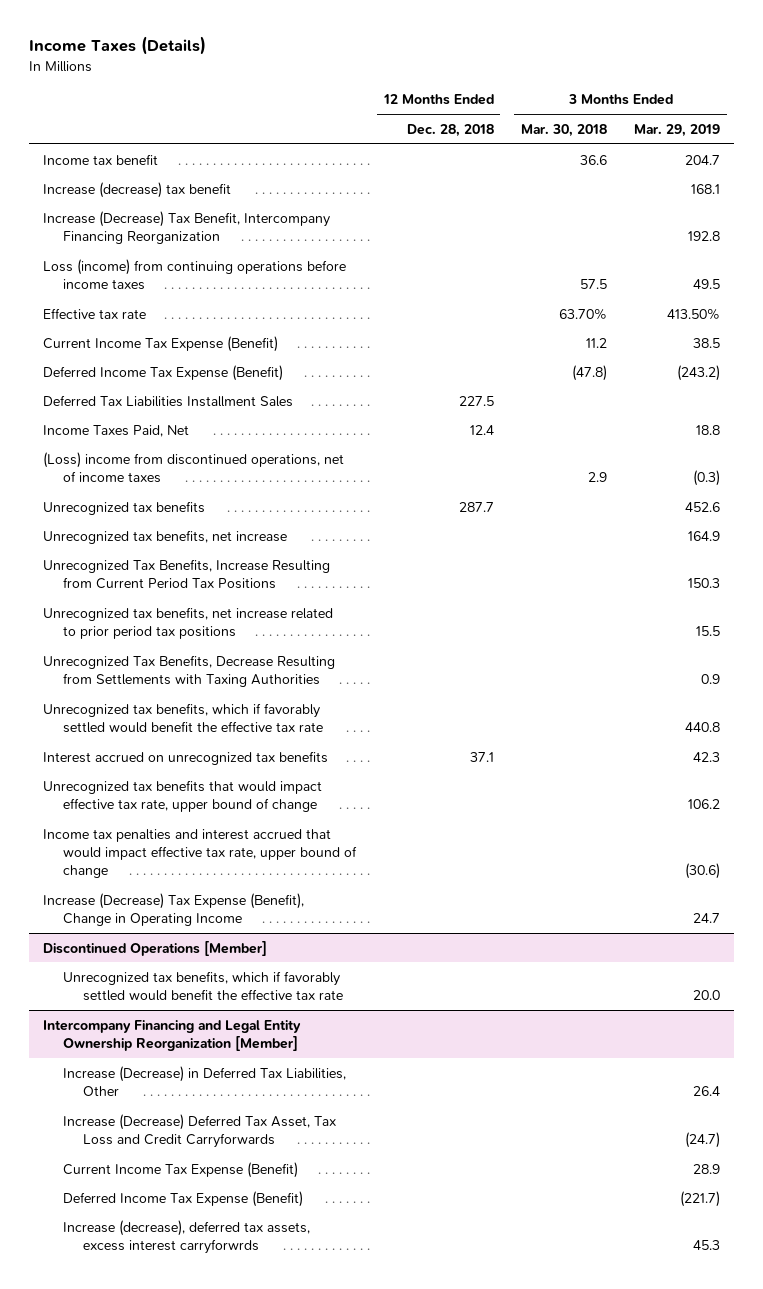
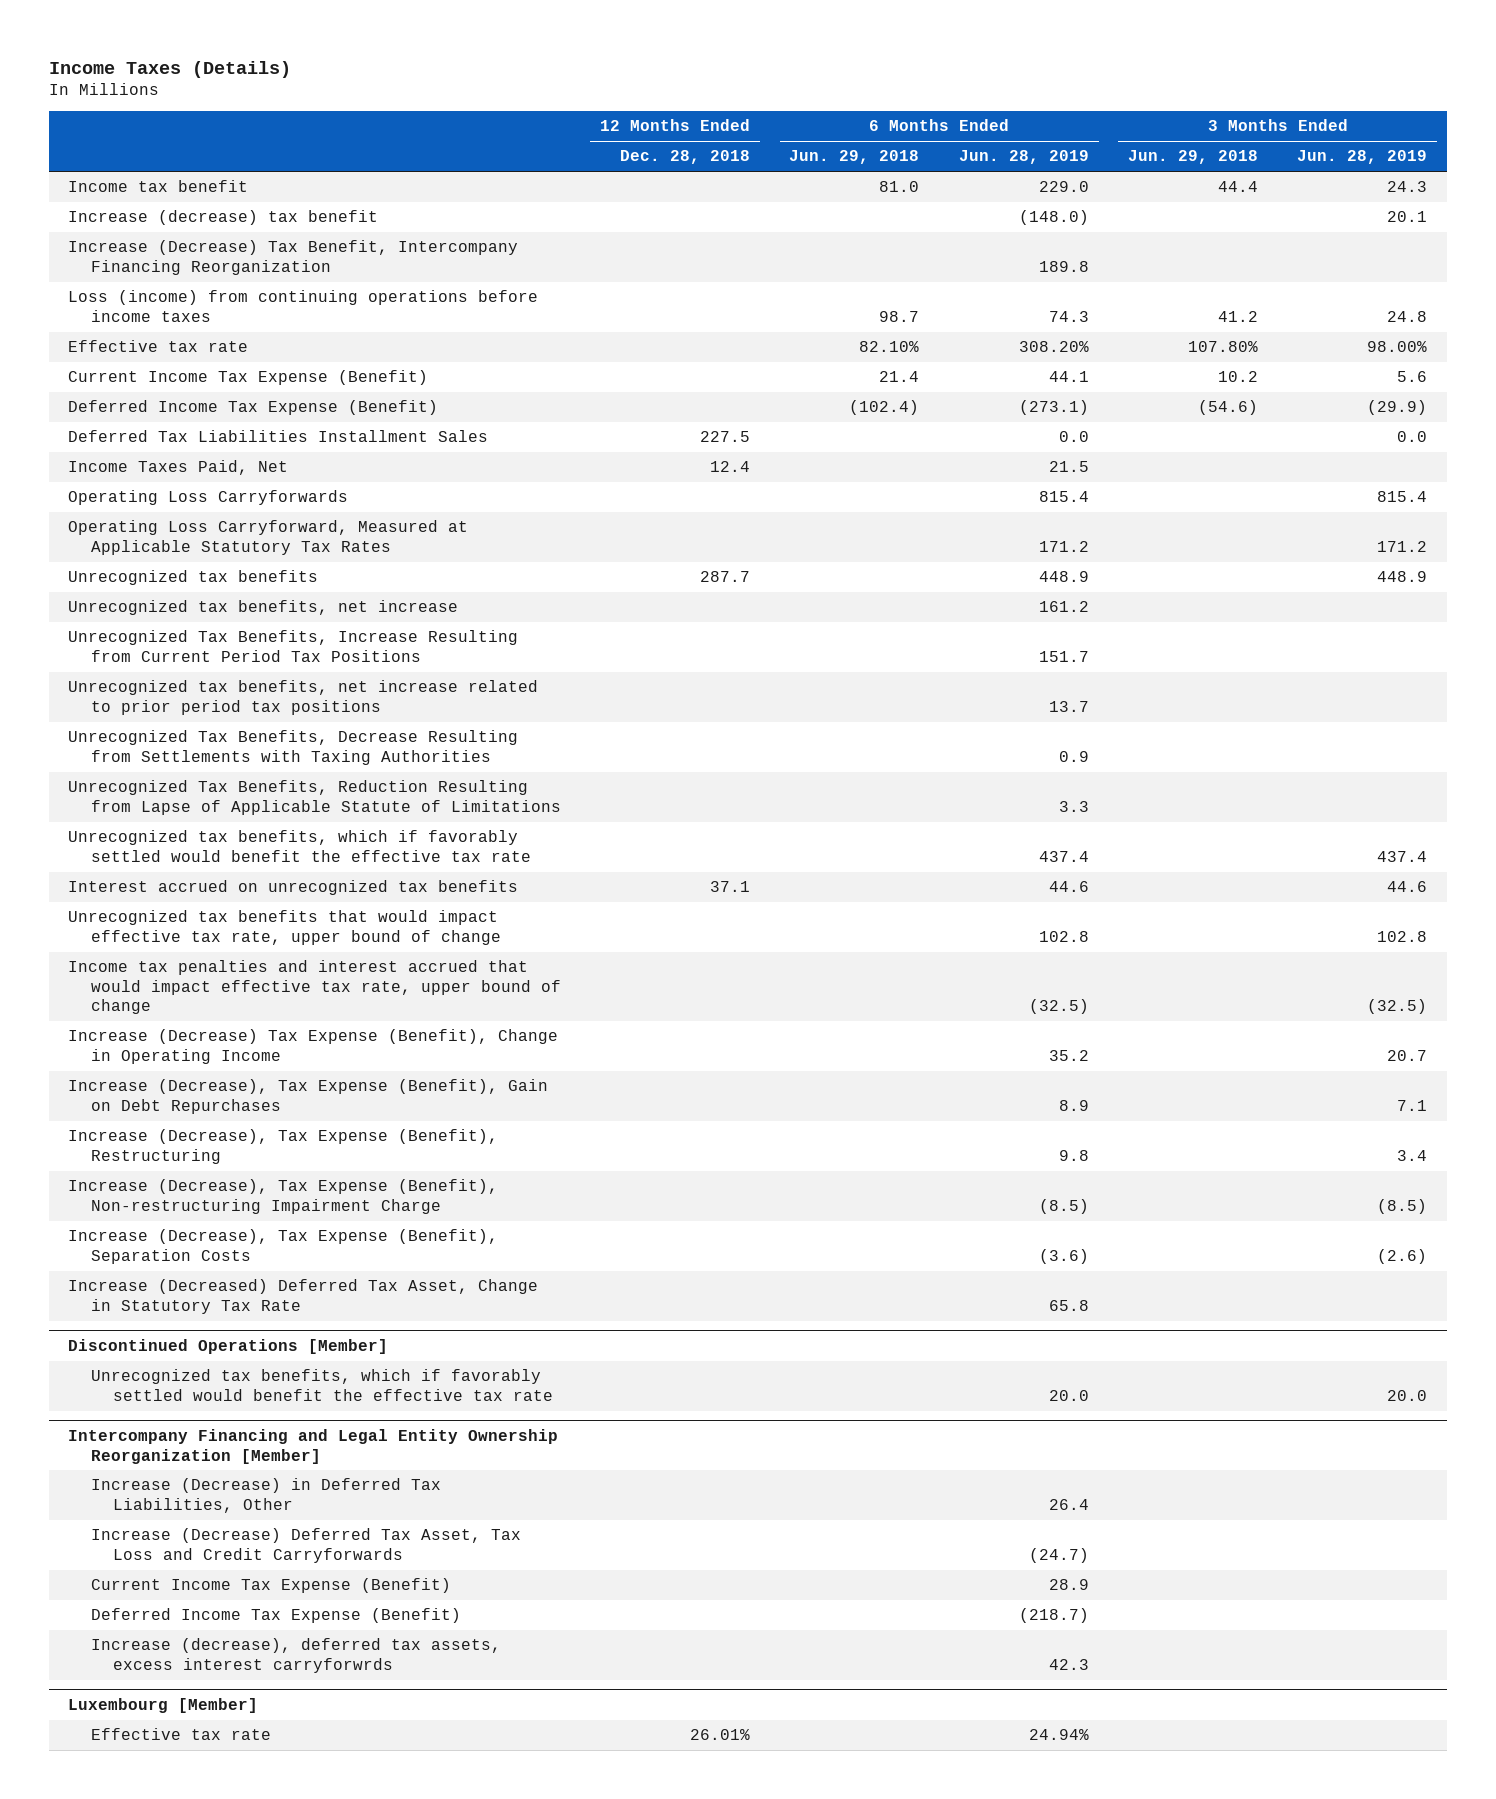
- | 12 Months Ended Dec. 28, 2018 | 3 Months Ended Mar. 30, 2018 | 3 Months Ended Mar. 29, 2019
+ | 12 Months Ended Dec. 28, 2018 | 6 Months Ended Jun. 29, 2018 | 6 Months Ended Jun. 28, 2019 | 3 Months Ended Jun. 29, 2018 | 3 Months Ended Jun. 28, 2019
- (Loss) income from discontinued operations, net of income taxes | | 2.9 | (0.3)
+ Operating Loss Carryforwards | | | 815.4 | | 815.4
+ Operating Loss Carryforward, Measured at Applicable Statutory Tax Rates | | | 171.2 | | 171.2
+ Unrecognized Tax Benefits, Reduction Resulting from Lapse of Applicable Statute of Limitations | | | 3.3 | |
+ Increase (Decrease), Tax Expense (Benefit), Gain on Debt Repurchases | | | 8.9 | | 7.1
+ Increase (Decrease), Tax Expense (Benefit), Restructuring | | | 9.8 | | 3.4
+ Increase (Decrease), Tax Expense (Benefit), Non-restructuring Impairment Charge | | | (8.5) | | (8.5)
+ Increase (Decrease), Tax Expense (Benefit), Separation Costs | | | (3.6) | | (2.6)
+ Increase (Decreased) Deferred Tax Asset, Change in Statutory Tax Rate | | | 65.8 | |
+ Luxembourg [Member]
+ Effective tax rate | 26.01% | | 24.94% | |

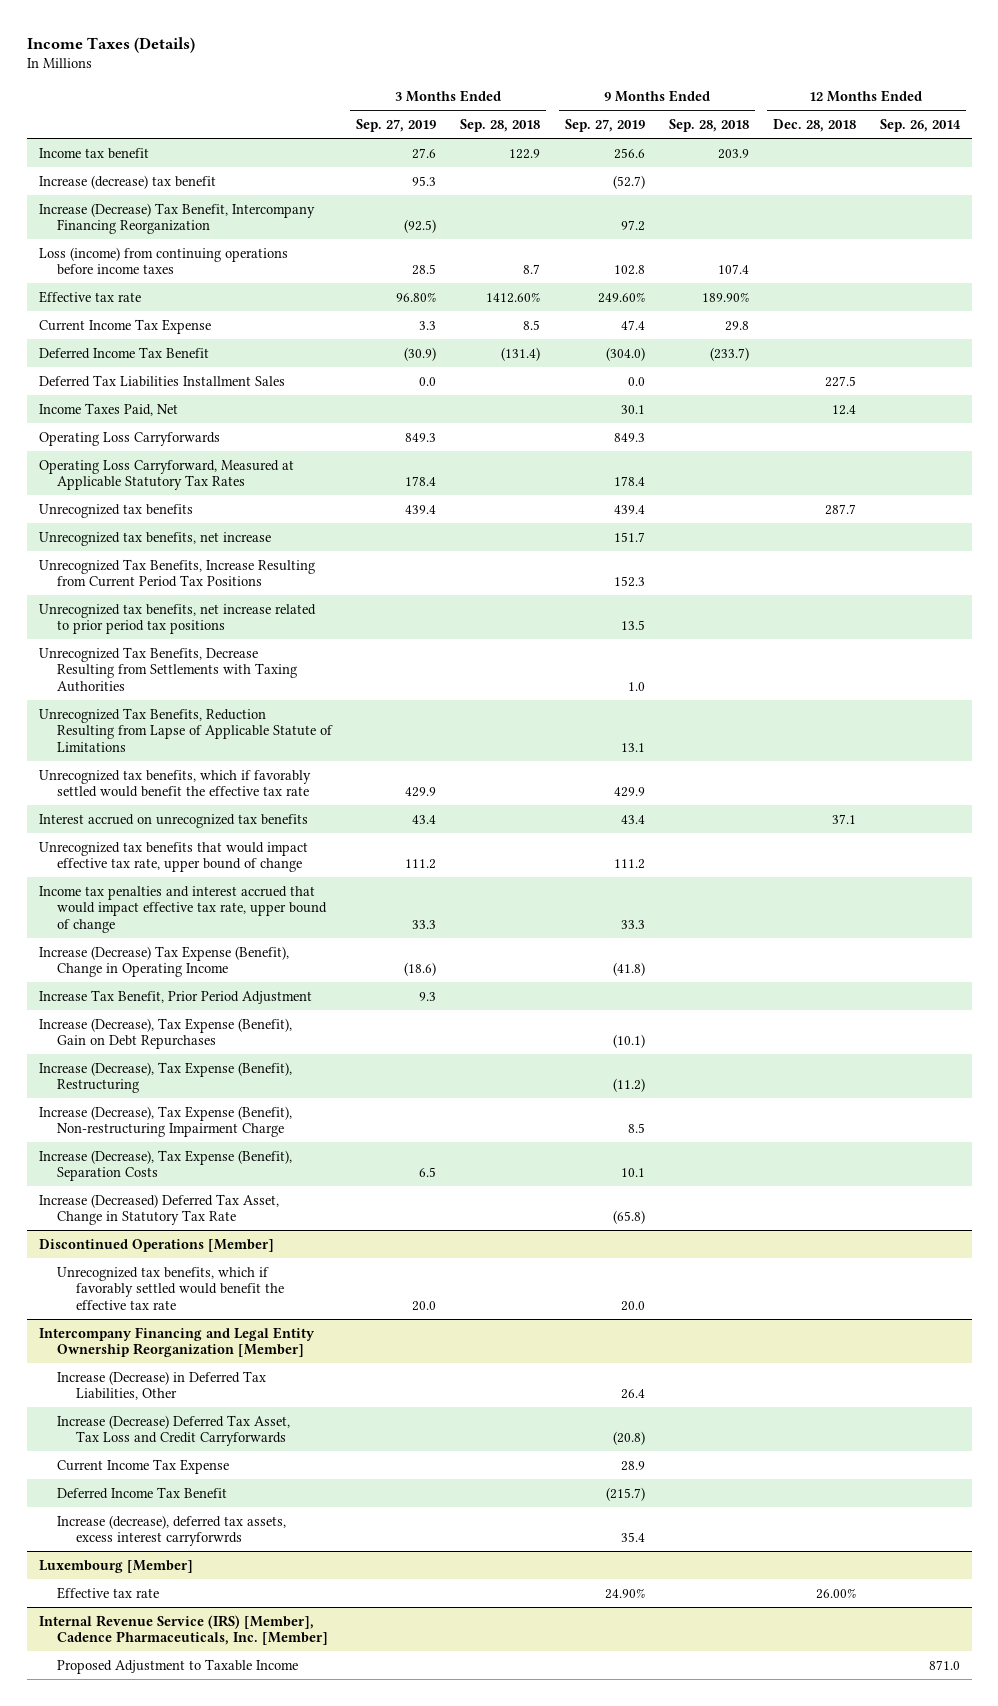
- | 12 Months Ended Dec. 28, 2018 | 6 Months Ended Jun. 29, 2018 | 6 Months Ended Jun. 28, 2019 | 3 Months Ended Jun. 29, 2018 | 3 Months Ended Jun. 28, 2019
+ | 3 Months Ended Sep. 27, 2019 | 3 Months Ended Sep. 28, 2018 | 9 Months Ended Sep. 27, 2019 | 9 Months Ended Sep. 28, 2018 | 12 Months Ended Dec. 28, 2018 | 12 Months Ended Sep. 26, 2014
- Current Income Tax Expense (Benefit) | | 21.4 | 44.1 | 10.2 | 5.6
- Deferred Income Tax Expense (Benefit) | | (102.4) | (273.1) | (54.6) | (29.9)
+ Current Income Tax Expense | 3.3 | 8.5 | 47.4 | 29.8 | |
+ Deferred Income Tax Benefit | (30.9) | (131.4) | (304.0) | (233.7) | |
+ Increase Tax Benefit, Prior Period Adjustment | 9.3 | | | | |
@ Intercompany Financing and Legal Entity Ownership Reorganization [Member]
- Current Income Tax Expense (Benefit) | | | 28.9 | |
- Deferred Income Tax Expense (Benefit) | | | (218.7) | |
+ Current Income Tax Expense | | | 28.9 | | |
+ Deferred Income Tax Benefit | | | (215.7) | | |
@ Luxembourg [Member]
- Effective tax rate | 26.01% | | 24.94% | |
+ Effective tax rate | | | 24.90% | | 26.00% |
+ Internal Revenue Service (IRS) [Member], Cadence Pharmaceuticals, Inc. [Member]
+ Proposed Adjustment to Taxable Income | | | | | | 871.0

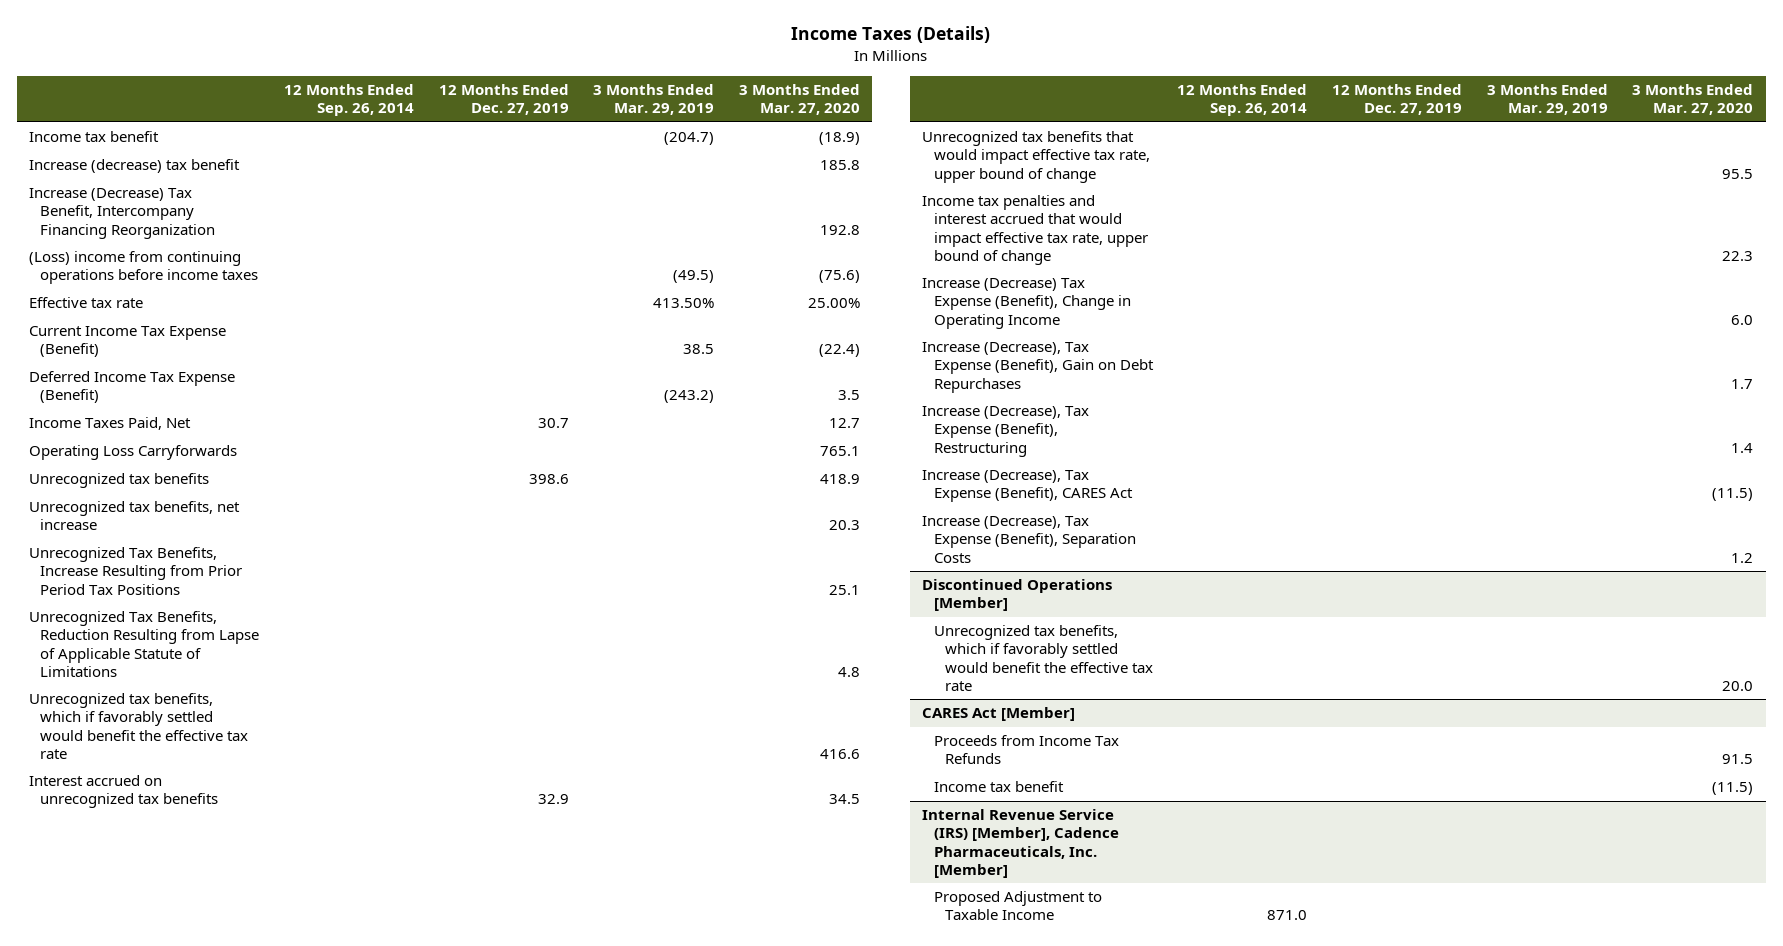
- | 3 Months Ended Sep. 27, 2019 | 3 Months Ended Sep. 28, 2018 | 9 Months Ended Sep. 27, 2019 | 9 Months Ended Sep. 28, 2018 | 12 Months Ended Dec. 28, 2018 | 12 Months Ended Sep. 26, 2014
+ | 12 Months Ended Sep. 26, 2014 | 12 Months Ended Dec. 27, 2019 | 3 Months Ended Mar. 29, 2019 | 3 Months Ended Mar. 27, 2020
- Loss (income) from continuing operations before income taxes | 28.5 | 8.7 | 102.8 | 107.4 | |
+ (Loss) income from continuing operations before income taxes | | | (49.5) | (75.6)
- Current Income Tax Expense | 3.3 | 8.5 | 47.4 | 29.8 | |
- Deferred Income Tax Benefit | (30.9) | (131.4) | (304.0) | (233.7) | |
- Deferred Tax Liabilities Installment Sales | 0.0 | | 0.0 | | 227.5 |
+ Current Income Tax Expense (Benefit) | | | 38.5 | (22.4)
+ Deferred Income Tax Expense (Benefit) | | | (243.2) | 3.5
- Operating Loss Carryforward, Measured at Applicable Statutory Tax Rates | 178.4 | | 178.4 | | |
- Unrecognized Tax Benefits, Increase Resulting from Current Period Tax Positions | | | 152.3 | | |
- Unrecognized tax benefits, net increase related to prior period tax positions | | | 13.5 | | |
- Unrecognized Tax Benefits, Decrease Resulting from Settlements with Taxing Authorities | | | 1.0 | | |
+ Unrecognized Tax Benefits, Increase Resulting from Prior Period Tax Positions | | | | 25.1
- Increase Tax Benefit, Prior Period Adjustment | 9.3 | | | | |
- Increase (Decrease), Tax Expense (Benefit), Non-restructuring Impairment Charge | | | 8.5 | | |
+ Increase (Decrease), Tax Expense (Benefit), CARES Act | | | | (11.5)
- Increase (Decreased) Deferred Tax Asset, Change in Statutory Tax Rate | | | (65.8) | | |
- Intercompany Financing and Legal Entity Ownership Reorganization [Member]
- Increase (Decrease) in Deferred Tax Liabilities, Other | | | 26.4 | | |
- Increase (Decrease) Deferred Tax Asset, Tax Loss and Credit Carryforwards | | | (20.8) | | |
- Current Income Tax Expense | | | 28.9 | | |
- Deferred Income Tax Benefit | | | (215.7) | | |
- Increase (decrease), deferred tax assets, excess interest carryforwrds | | | 35.4 | | |
- Luxembourg [Member]
- Effective tax rate | | | 24.90% | | 26.00% |
+ CARES Act [Member]
+ Proceeds from Income Tax Refunds | | | | 91.5
+ Income tax benefit | | | | (11.5)

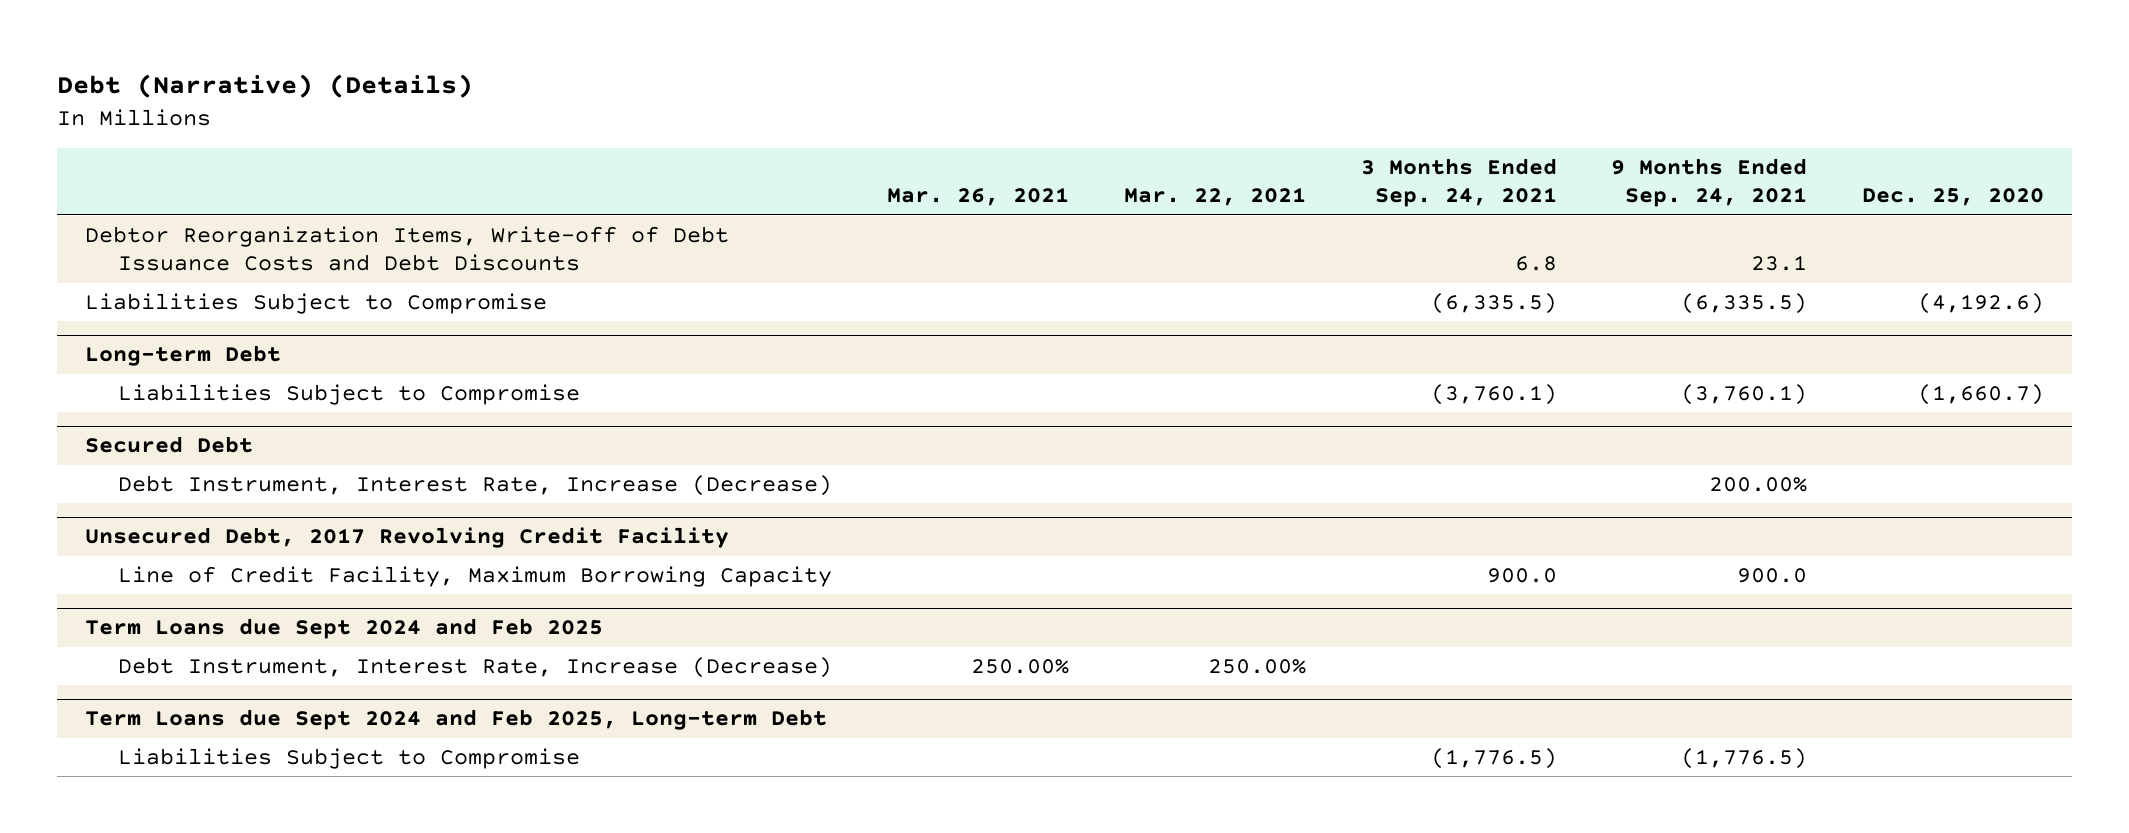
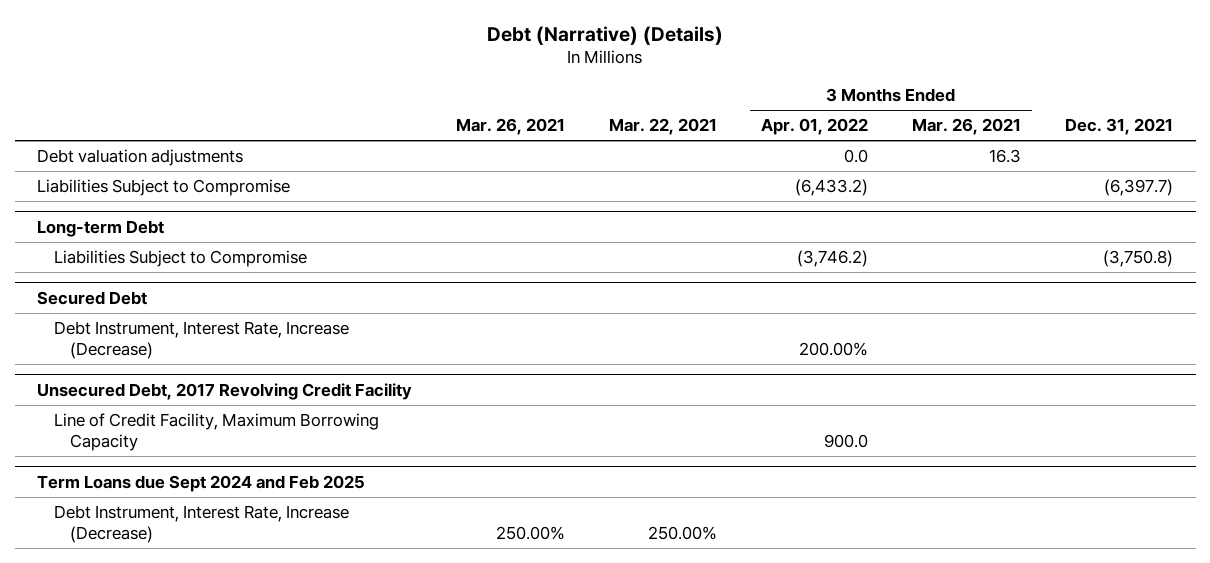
- | Mar. 26, 2021 | Mar. 22, 2021 | 3 Months Ended Sep. 24, 2021 | 9 Months Ended Sep. 24, 2021 | Dec. 25, 2020
+ | Mar. 26, 2021 | Mar. 22, 2021 | 3 Months Ended Apr. 01, 2022 | 3 Months Ended Mar. 26, 2021 | Dec. 31, 2021
- Debtor Reorganization Items, Write-off of Debt Issuance Costs and Debt Discounts | | | 6.8 | 23.1 |
+ Debt valuation adjustments | | | 0.0 | 16.3 |
- Term Loans due Sept 2024 and Feb 2025, Long-term Debt
- Liabilities Subject to Compromise | | | (1,776.5) | (1,776.5) |

